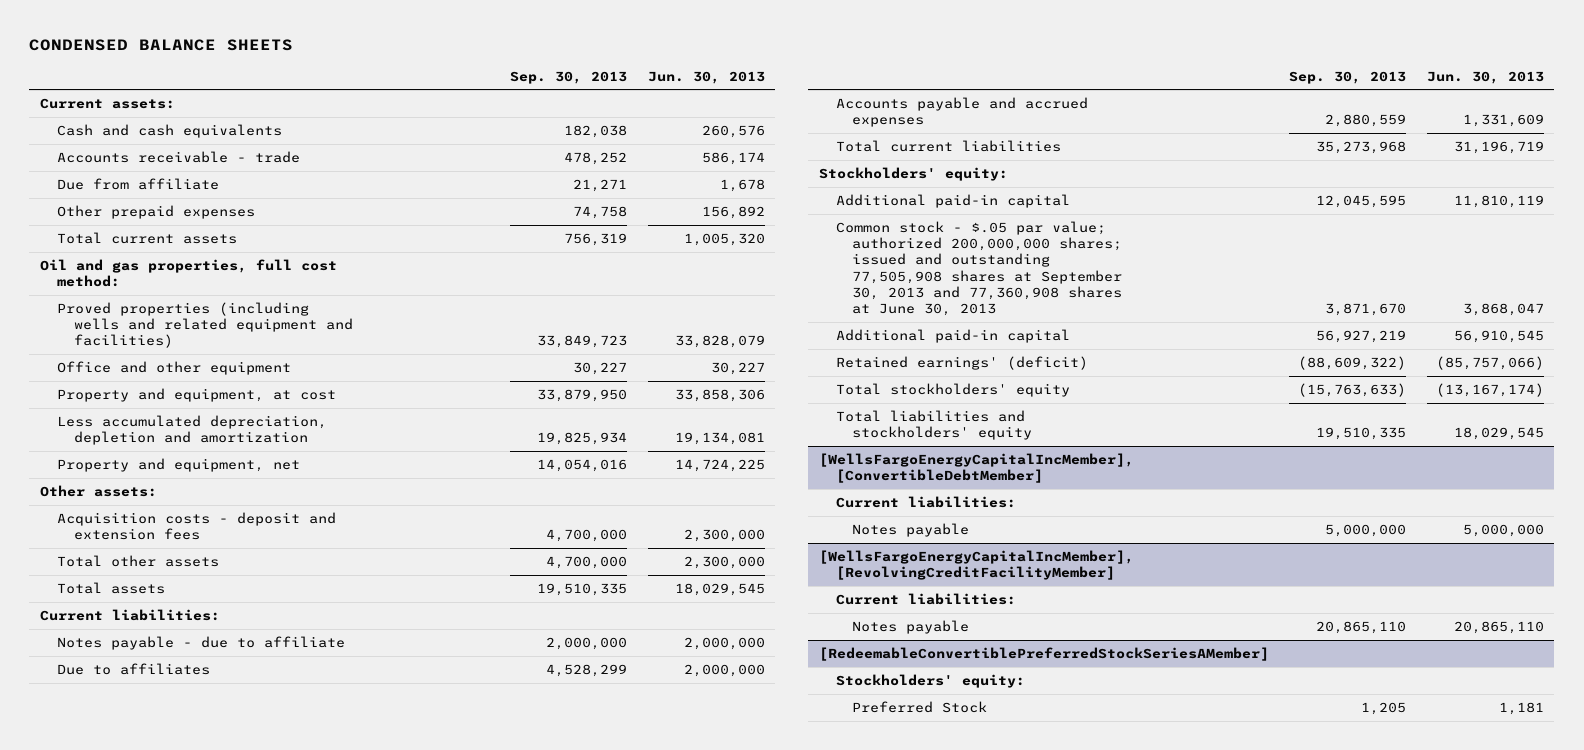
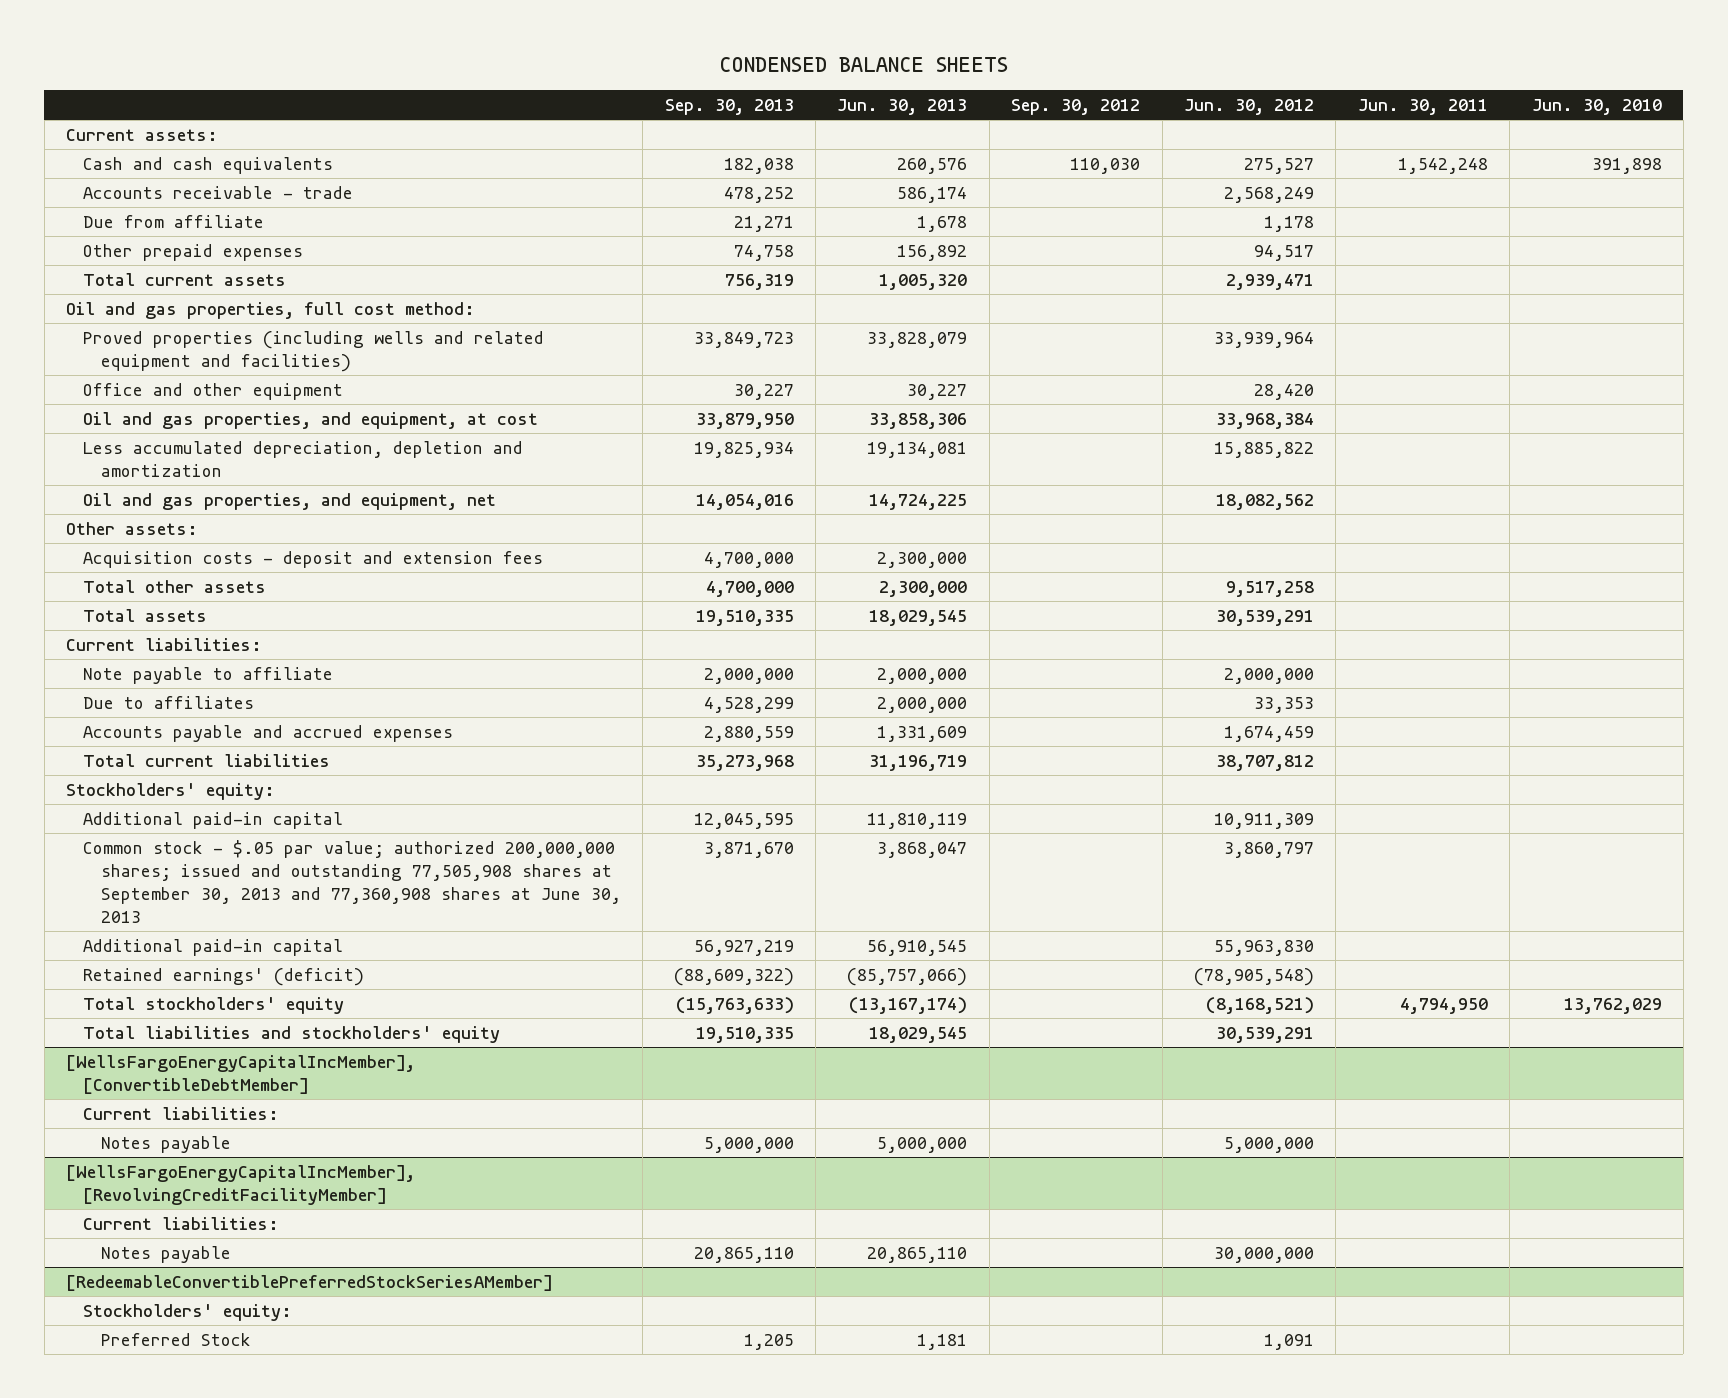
- | Sep. 30, 2013 | Jun. 30, 2013
+ | Sep. 30, 2013 | Jun. 30, 2013 | Sep. 30, 2012 | Jun. 30, 2012 | Jun. 30, 2011 | Jun. 30, 2010
- Property and equipment, at cost | 33,879,950 | 33,858,306
+ Oil and gas properties, and equipment, at cost | 33,879,950 | 33,858,306 | | 33,968,384 | |
- Property and equipment, net | 14,054,016 | 14,724,225
+ Oil and gas properties, and equipment, net | 14,054,016 | 14,724,225 | | 18,082,562 | |
- Notes payable - due to affiliate | 2,000,000 | 2,000,000
+ Note payable to affiliate | 2,000,000 | 2,000,000 | | 2,000,000 | |

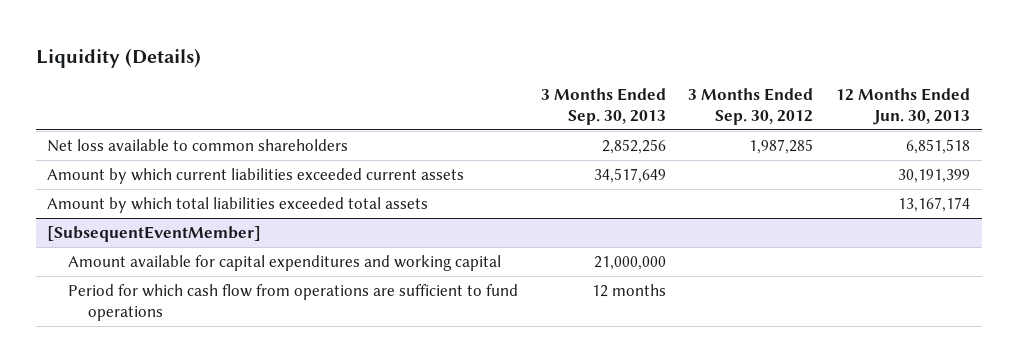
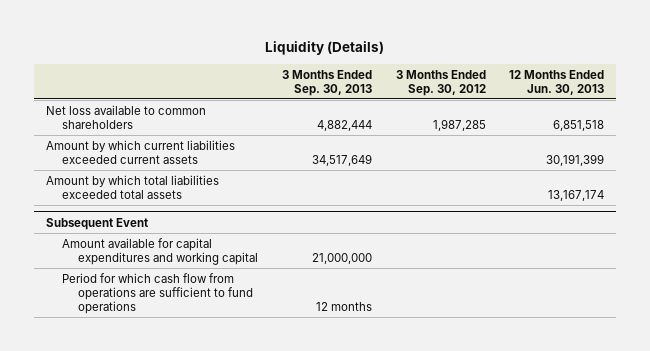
- Net loss available to common shareholders | 2,852,256 | 1,987,285 | 6,851,518
+ Net loss available to common shareholders | 4,882,444 | 1,987,285 | 6,851,518
- [SubsequentEventMember]
+ Subsequent Event

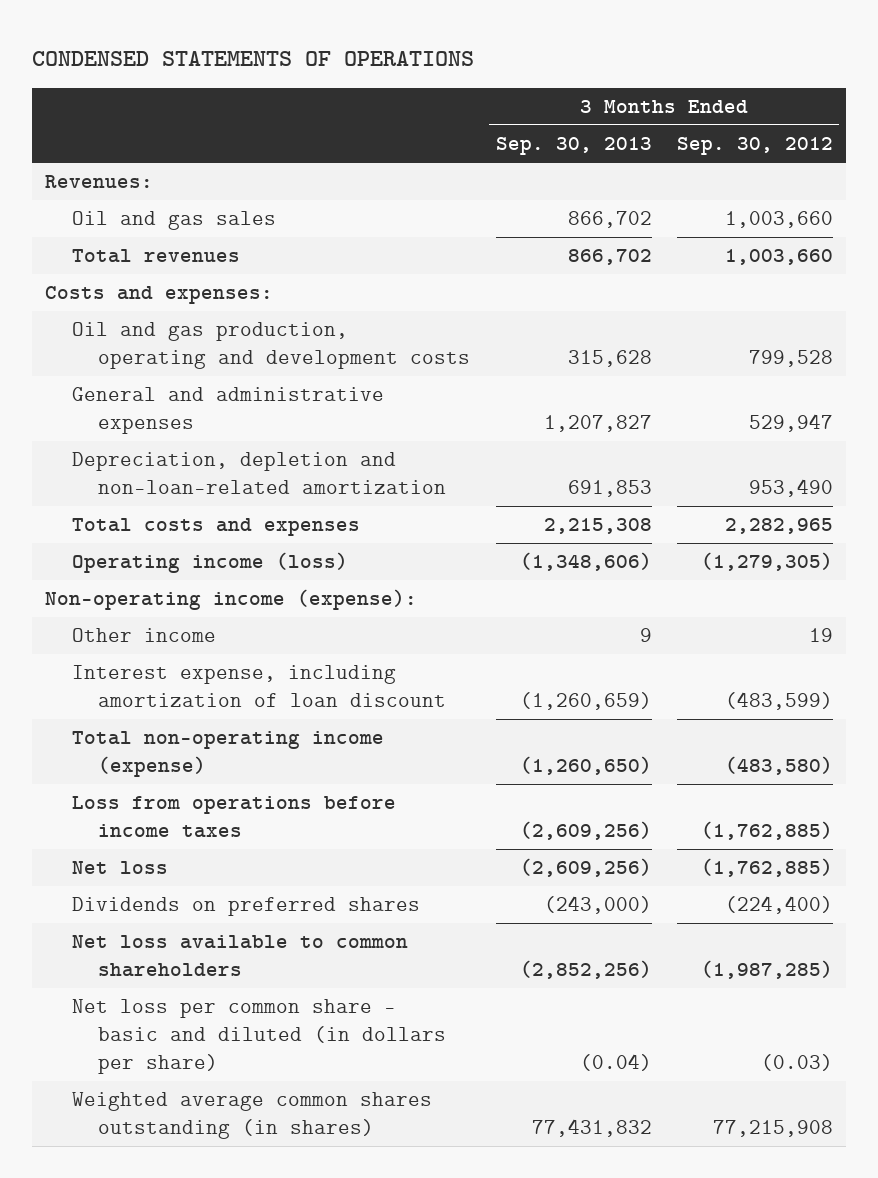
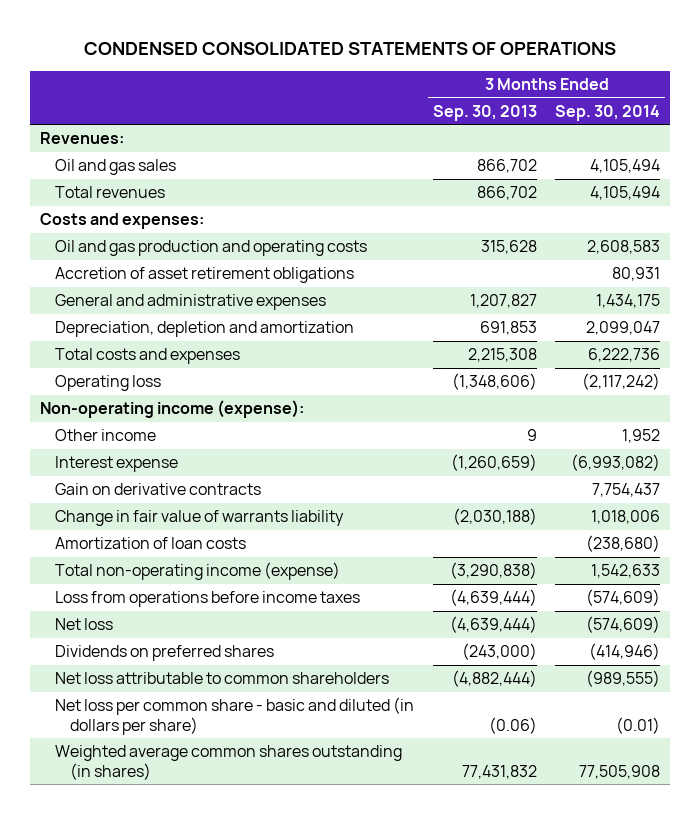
- CONDENSED STATEMENTS OF OPERATIONS
+ CONDENSED CONSOLIDATED STATEMENTS OF OPERATIONS
- | 3 Months Ended Sep. 30, 2013 | 3 Months Ended Sep. 30, 2012
+ | 3 Months Ended Sep. 30, 2013 | 3 Months Ended Sep. 30, 2014
- Oil and gas production, operating and development costs | 315,628 | 799,528
+ Oil and gas production and operating costs | 315,628 | 2,608,583
+ Accretion of asset retirement obligations | | 80,931
- Depreciation, depletion and non-loan-related amortization | 691,853 | 953,490
+ Depreciation, depletion and amortization | 691,853 | 2,099,047
- Operating income (loss) | (1,348,606) | (1,279,305)
+ Operating loss | (1,348,606) | (2,117,242)
- Interest expense, including amortization of loan discount | (1,260,659) | (483,599)
- Total non-operating income (expense) | (1,260,650) | (483,580)
- Loss from operations before income taxes | (2,609,256) | (1,762,885)
- Net loss | (2,609,256) | (1,762,885)
+ Interest expense | (1,260,659) | (6,993,082)
+ Gain on derivative contracts | | 7,754,437
+ Change in fair value of warrants liability | (2,030,188) | 1,018,006
+ Amortization of loan costs | | (238,680)
+ Total non-operating income (expense) | (3,290,838) | 1,542,633
+ Loss from operations before income taxes | (4,639,444) | (574,609)
+ Net loss | (4,639,444) | (574,609)
- Net loss available to common shareholders | (2,852,256) | (1,987,285)
- Net loss per common share - basic and diluted (in dollars per share) | (0.04) | (0.03)
+ Net loss attributable to common shareholders | (4,882,444) | (989,555)
+ Net loss per common share - basic and diluted (in dollars per share) | (0.06) | (0.01)

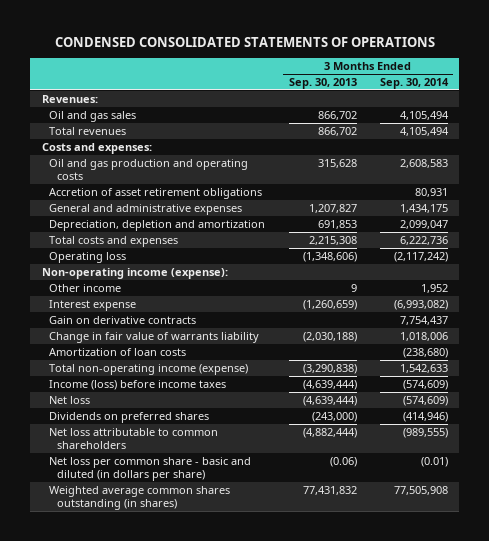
- Loss from operations before income taxes | (4,639,444) | (574,609)
+ Income (loss) before income taxes | (4,639,444) | (574,609)

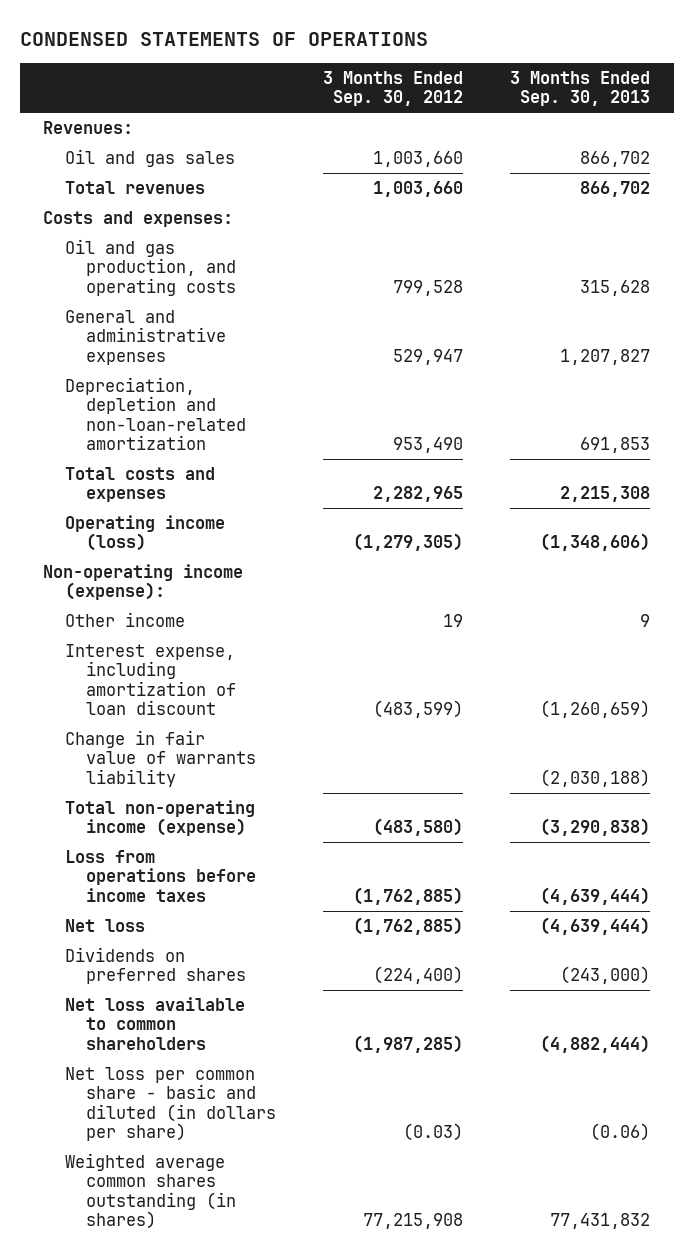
- CONDENSED CONSOLIDATED STATEMENTS OF OPERATIONS
+ CONDENSED STATEMENTS OF OPERATIONS
- | 3 Months Ended Sep. 30, 2013 | 3 Months Ended Sep. 30, 2014
+ | 3 Months Ended Sep. 30, 2012 | 3 Months Ended Sep. 30, 2013
- Oil and gas production and operating costs | 315,628 | 2,608,583
- Accretion of asset retirement obligations | | 80,931
+ Oil and gas production, and operating costs | 799,528 | 315,628
- Depreciation, depletion and amortization | 691,853 | 2,099,047
+ Depreciation, depletion and non-loan-related amortization | 953,490 | 691,853
- Operating loss | (1,348,606) | (2,117,242)
+ Operating income (loss) | (1,279,305) | (1,348,606)
- Interest expense | (1,260,659) | (6,993,082)
- Gain on derivative contracts | | 7,754,437
+ Interest expense, including amortization of loan discount | (483,599) | (1,260,659)
- Amortization of loan costs | | (238,680)
- Income (loss) before income taxes | (4,639,444) | (574,609)
+ Loss from operations before income taxes | (1,762,885) | (4,639,444)
- Net loss attributable to common shareholders | (4,882,444) | (989,555)
+ Net loss available to common shareholders | (1,987,285) | (4,882,444)

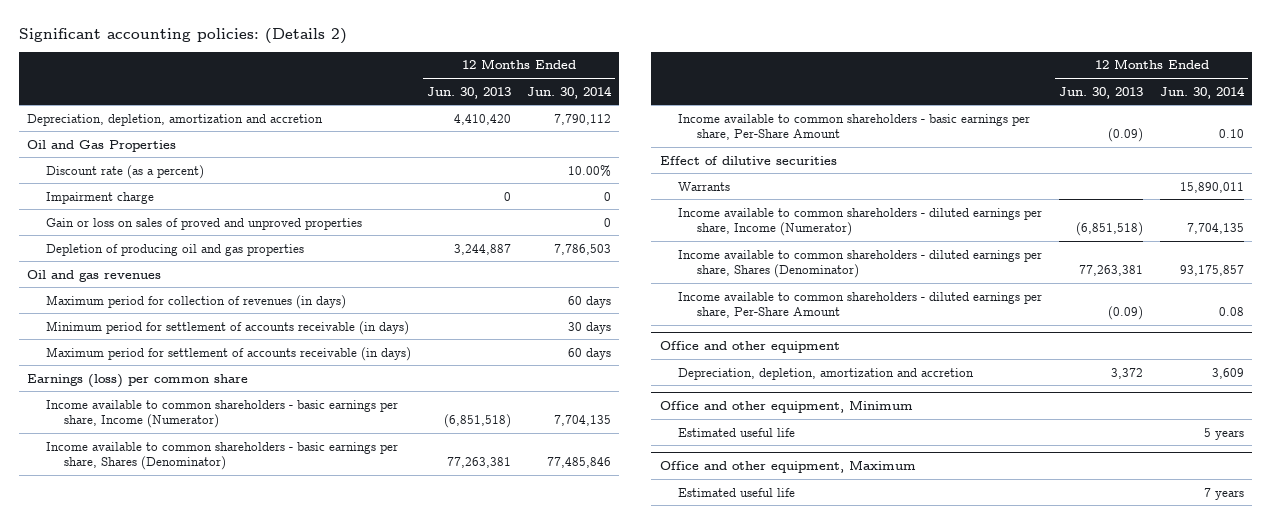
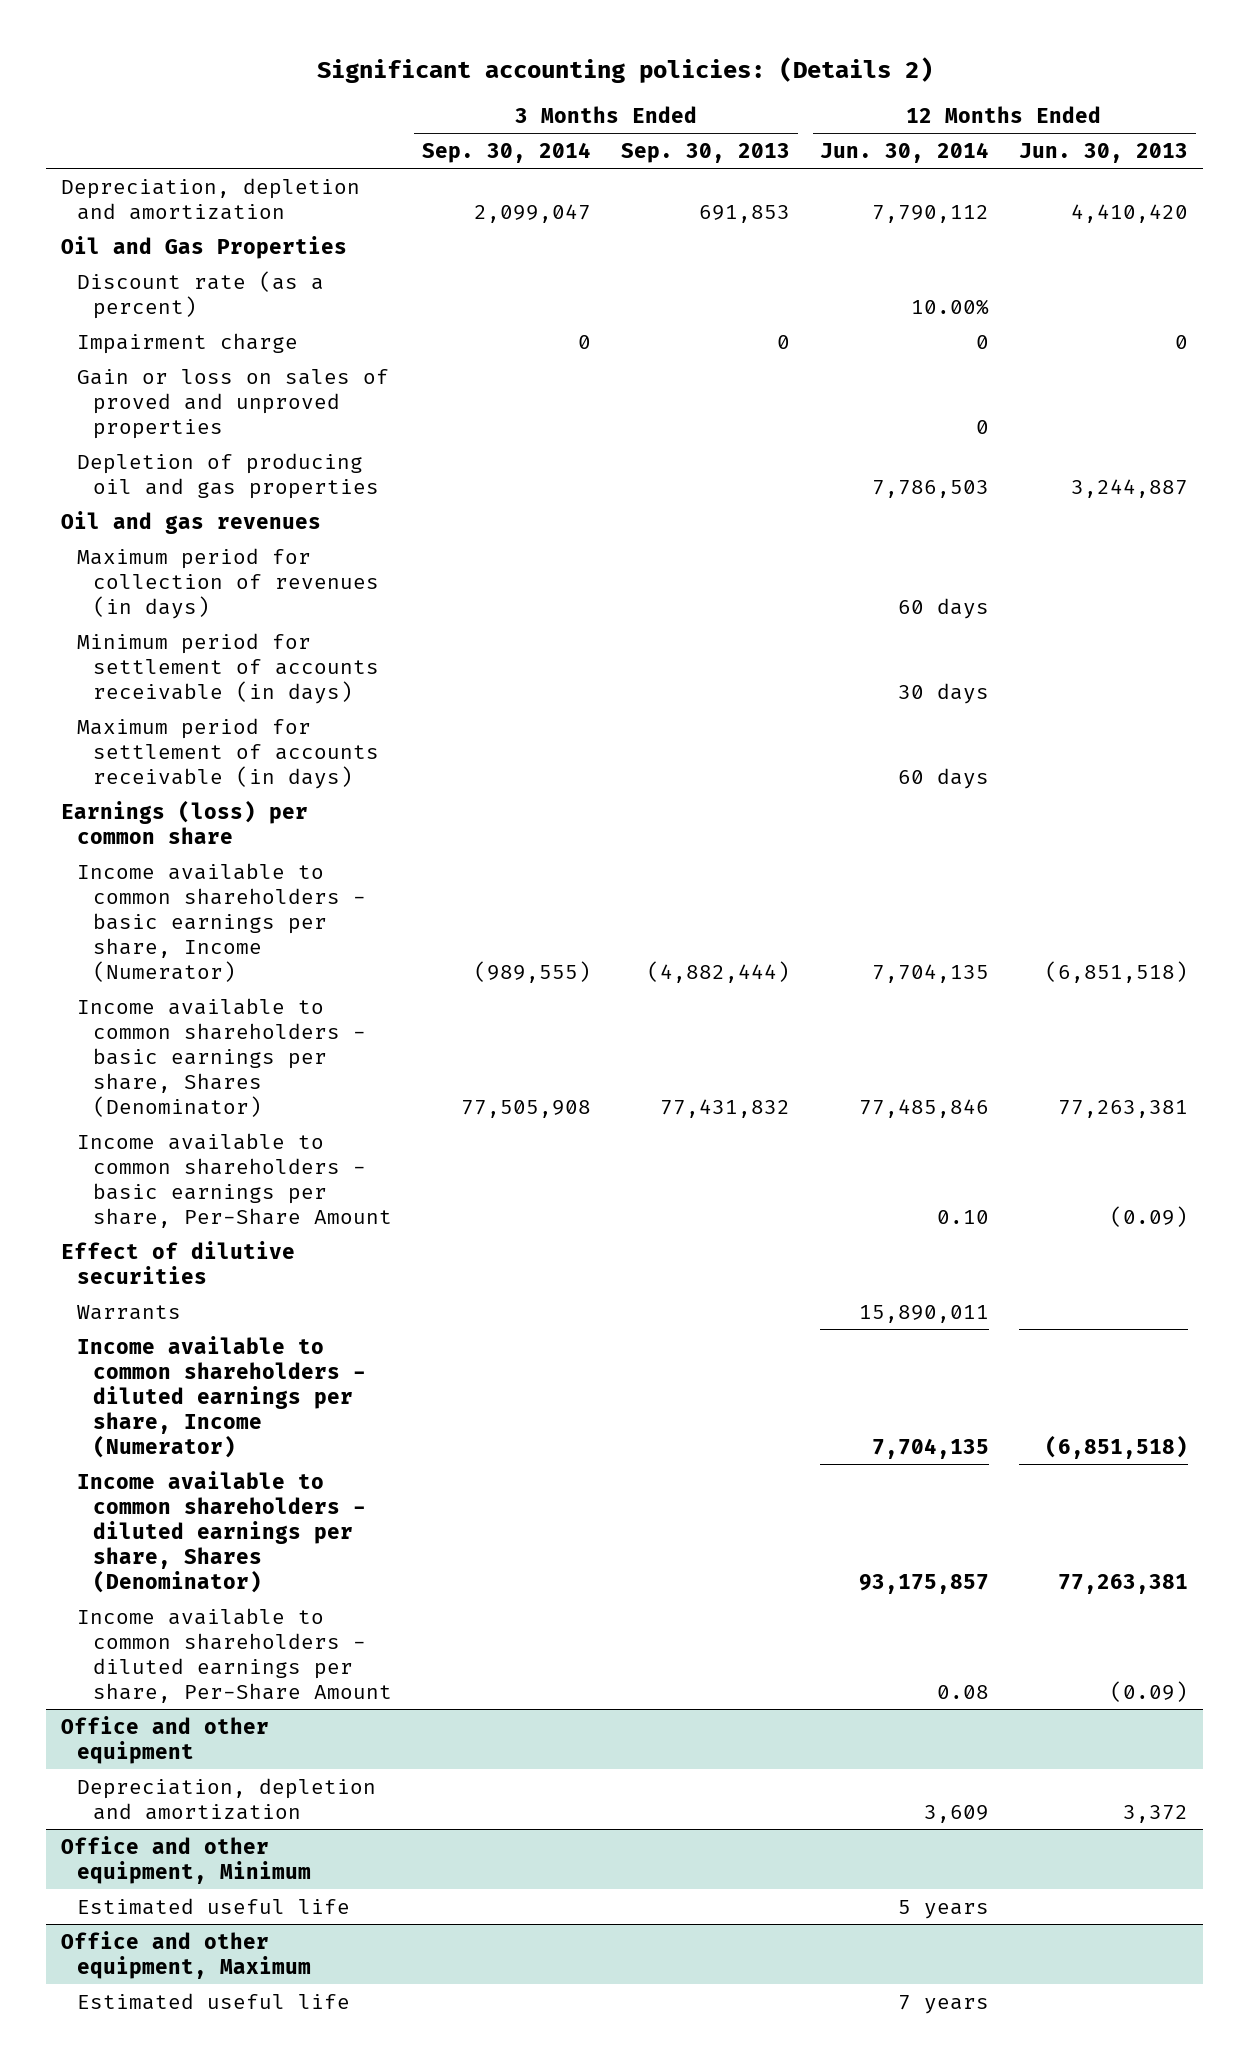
- | 12 Months Ended Jun. 30, 2013 | 12 Months Ended Jun. 30, 2014
+ | 3 Months Ended Sep. 30, 2014 | 3 Months Ended Sep. 30, 2013 | 12 Months Ended Jun. 30, 2014 | 12 Months Ended Jun. 30, 2013
- Depreciation, depletion, amortization and accretion | 4,410,420 | 7,790,112
+ Depreciation, depletion and amortization | 2,099,047 | 691,853 | 7,790,112 | 4,410,420
@ Office and other equipment
- Depreciation, depletion, amortization and accretion | 3,372 | 3,609
+ Depreciation, depletion and amortization | | | 3,609 | 3,372

